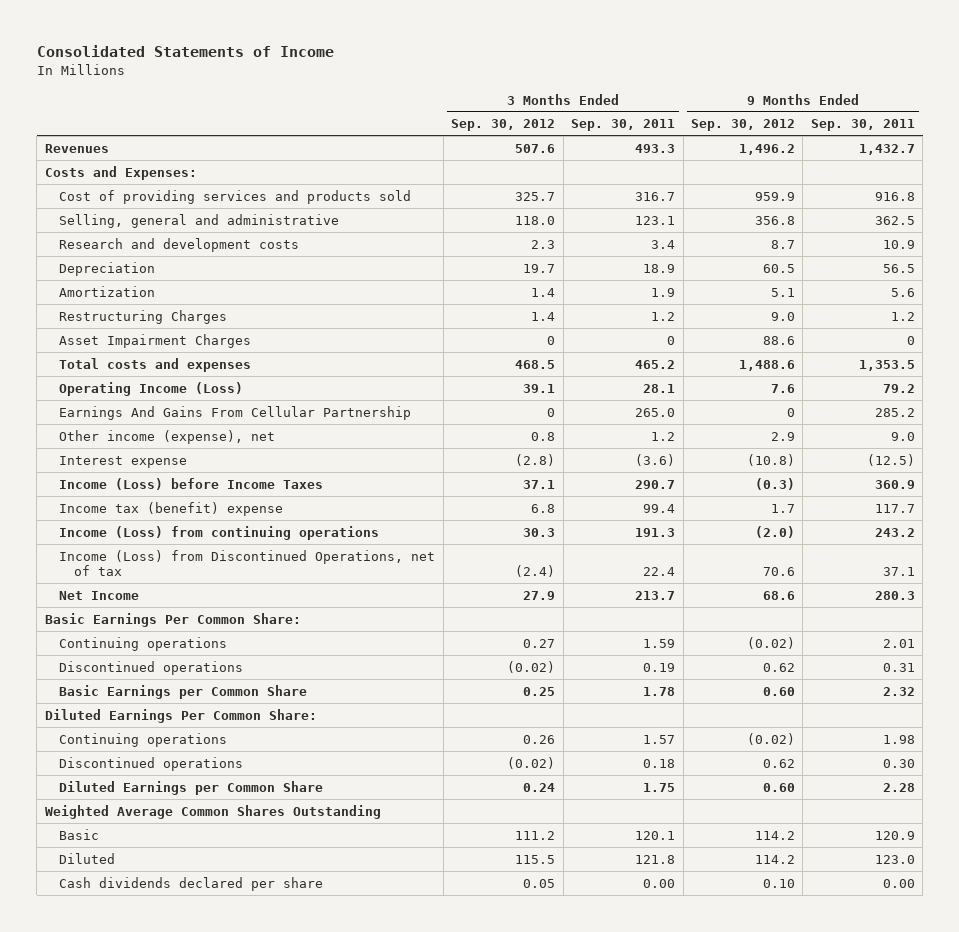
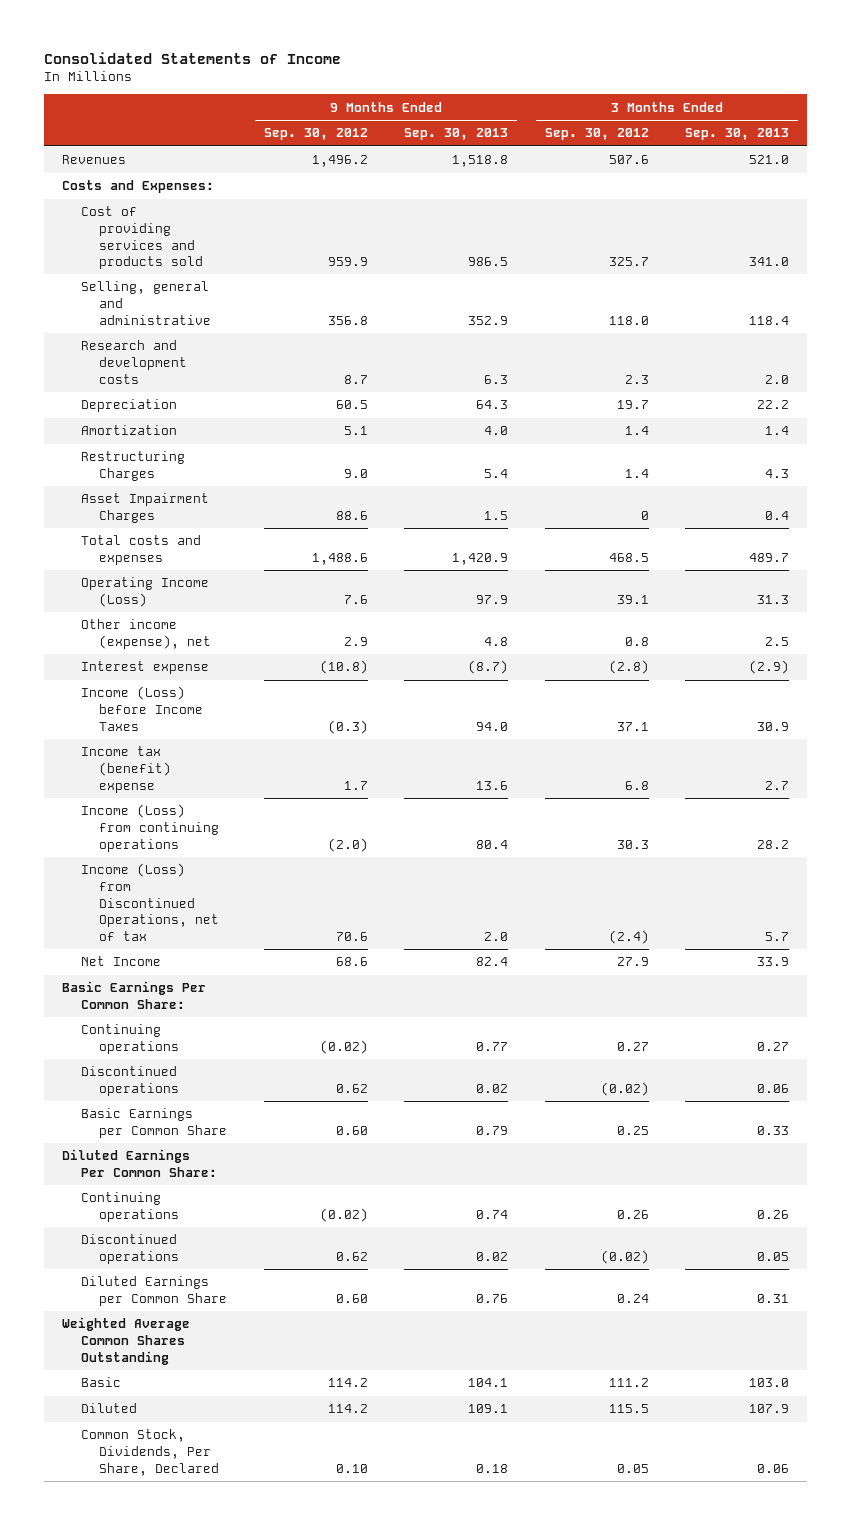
- | 3 Months Ended Sep. 30, 2012 | 3 Months Ended Sep. 30, 2011 | 9 Months Ended Sep. 30, 2012 | 9 Months Ended Sep. 30, 2011
+ | 9 Months Ended Sep. 30, 2012 | 9 Months Ended Sep. 30, 2013 | 3 Months Ended Sep. 30, 2012 | 3 Months Ended Sep. 30, 2013
- Earnings And Gains From Cellular Partnership | 0 | 265.0 | 0 | 285.2
- Cash dividends declared per share | 0.05 | 0.00 | 0.10 | 0.00
+ Common Stock, Dividends, Per Share, Declared | 0.10 | 0.18 | 0.05 | 0.06

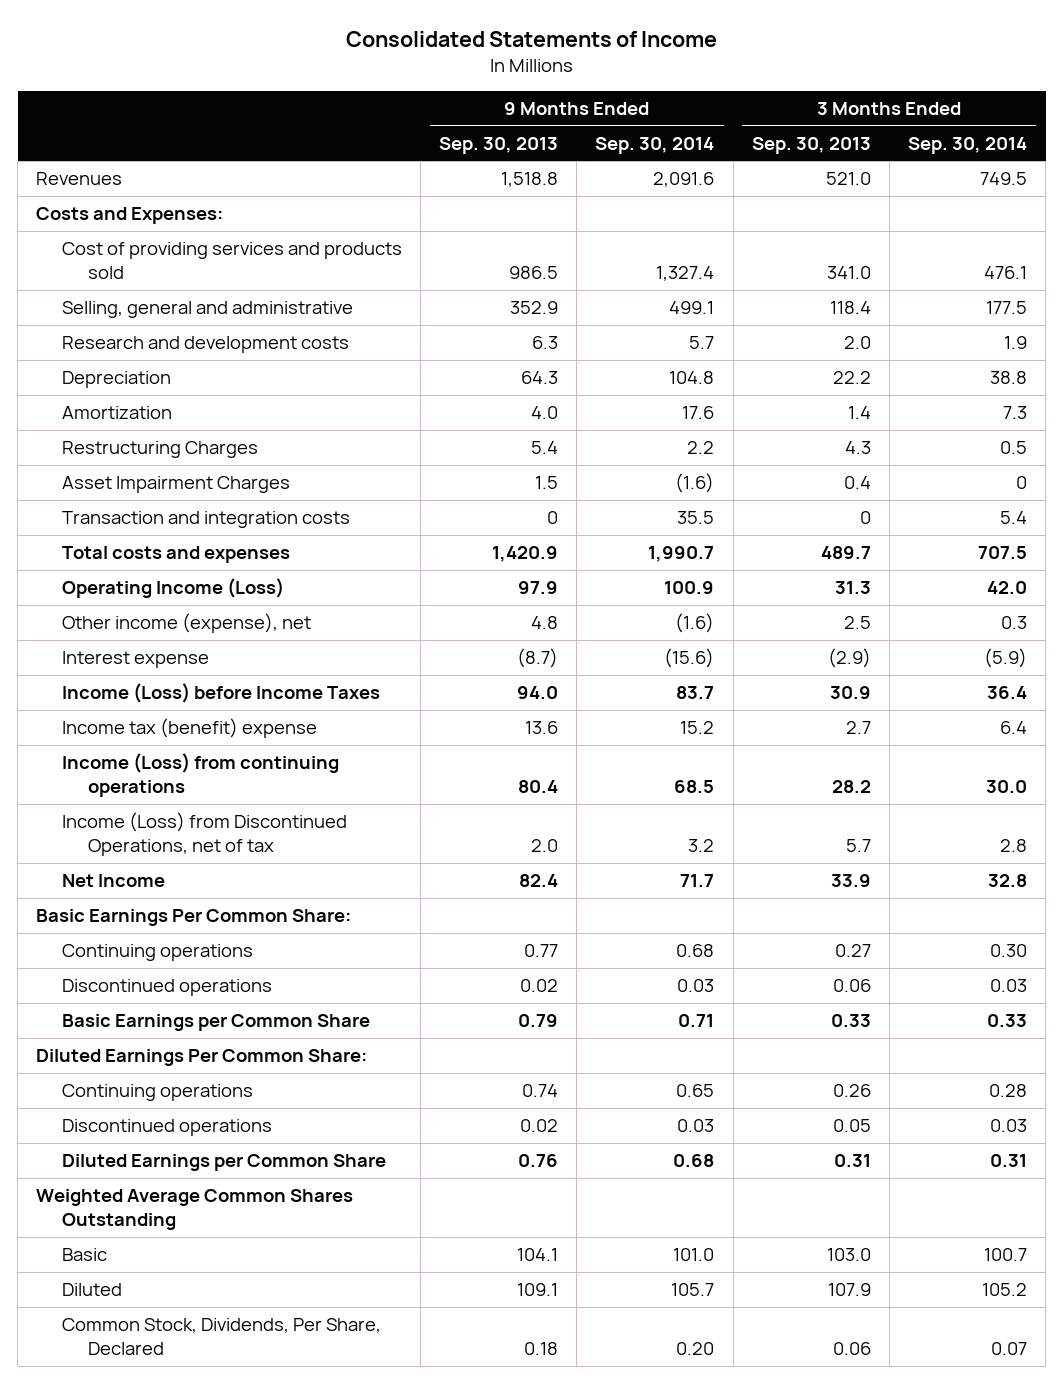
- | 9 Months Ended Sep. 30, 2012 | 9 Months Ended Sep. 30, 2013 | 3 Months Ended Sep. 30, 2012 | 3 Months Ended Sep. 30, 2013
+ | 9 Months Ended Sep. 30, 2013 | 9 Months Ended Sep. 30, 2014 | 3 Months Ended Sep. 30, 2013 | 3 Months Ended Sep. 30, 2014
+ Transaction and integration costs | 0 | 35.5 | 0 | 5.4

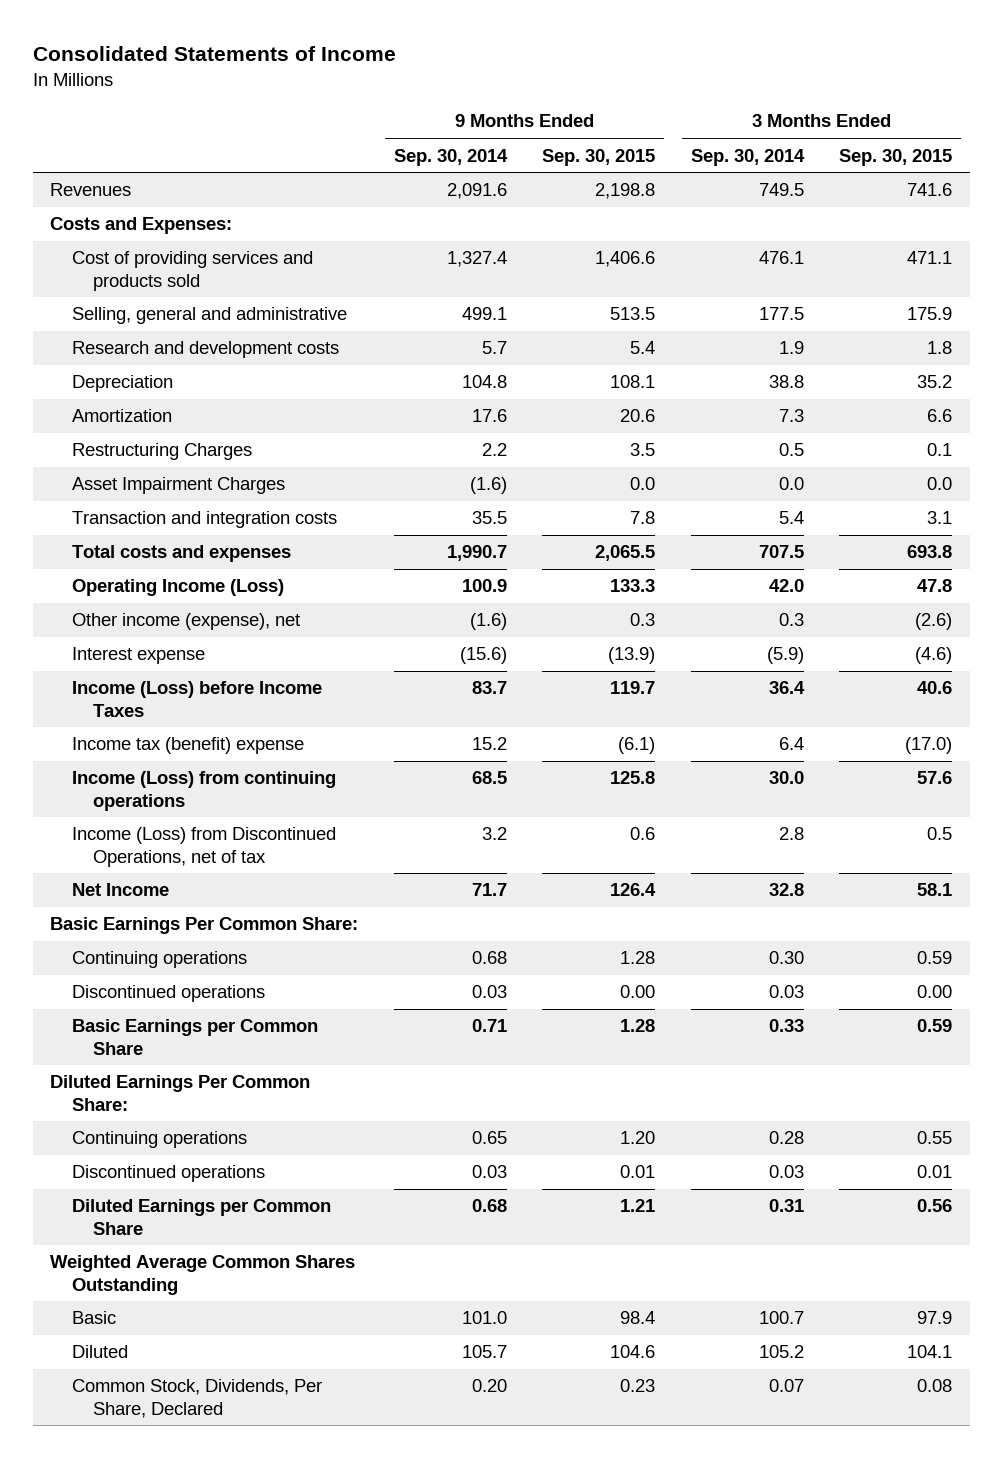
- | 9 Months Ended Sep. 30, 2013 | 9 Months Ended Sep. 30, 2014 | 3 Months Ended Sep. 30, 2013 | 3 Months Ended Sep. 30, 2014
+ | 9 Months Ended Sep. 30, 2014 | 9 Months Ended Sep. 30, 2015 | 3 Months Ended Sep. 30, 2014 | 3 Months Ended Sep. 30, 2015
- Asset Impairment Charges | 1.5 | (1.6) | 0.4 | 0
+ Asset Impairment Charges | (1.6) | 0.0 | 0.0 | 0.0

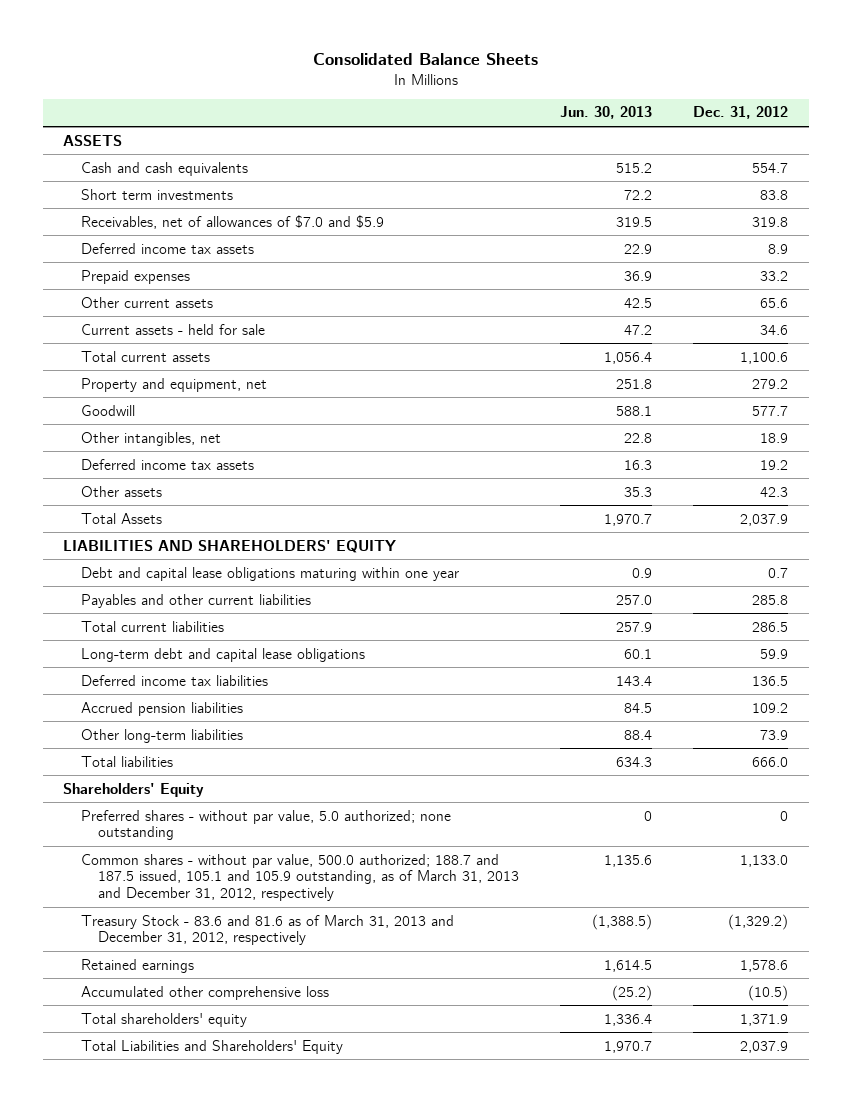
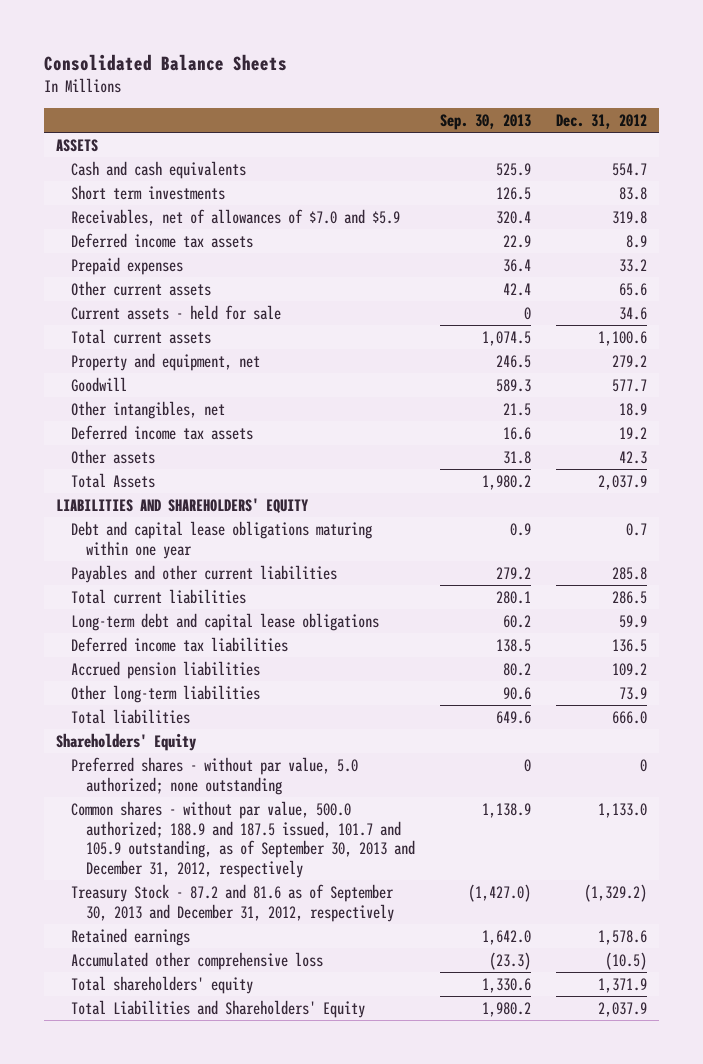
- | Jun. 30, 2013 | Dec. 31, 2012
+ | Sep. 30, 2013 | Dec. 31, 2012
- Common shares - without par value, 500.0 authorized; 188.7 and 187.5 issued, 105.1 and 105.9 outstanding, as of March 31, 2013 and December 31, 2012, respectively | 1,135.6 | 1,133.0
- Treasury Stock - 83.6 and 81.6 as of March 31, 2013 and December 31, 2012, respectively | (1,388.5) | (1,329.2)
+ Common shares - without par value, 500.0 authorized; 188.9 and 187.5 issued, 101.7 and 105.9 outstanding, as of September 30, 2013 and December 31, 2012, respectively | 1,138.9 | 1,133.0
+ Treasury Stock - 87.2 and 81.6 as of September 30, 2013 and December 31, 2012, respectively | (1,427.0) | (1,329.2)

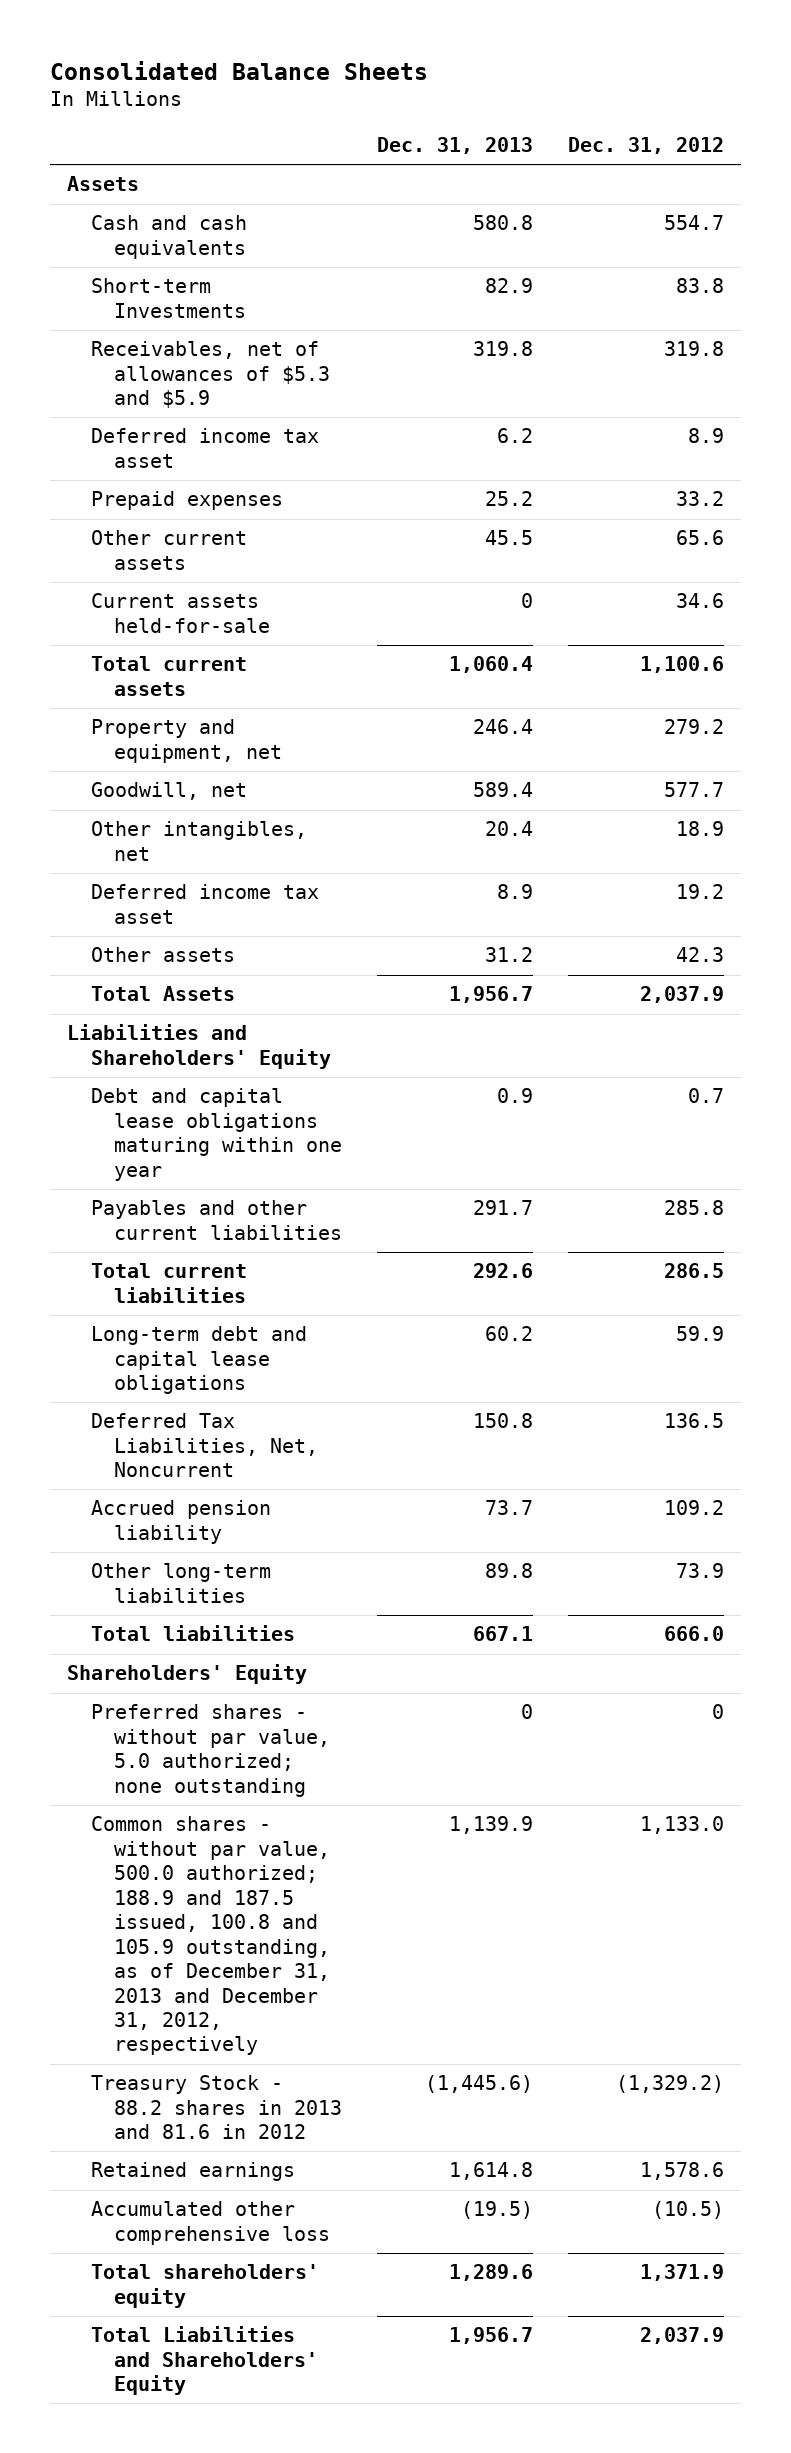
- | Sep. 30, 2013 | Dec. 31, 2012
+ | Dec. 31, 2013 | Dec. 31, 2012
- ASSETS
+ Assets
- Short term investments | 126.5 | 83.8
- Receivables, net of allowances of $7.0 and $5.9 | 320.4 | 319.8
- Deferred income tax assets | 22.9 | 8.9
+ Short-term Investments | 82.9 | 83.8
+ Receivables, net of allowances of $5.3 and $5.9 | 319.8 | 319.8
+ Deferred income tax asset | 6.2 | 8.9
- Current assets - held for sale | 0 | 34.6
+ Current assets held-for-sale | 0 | 34.6
- Goodwill | 589.3 | 577.7
+ Goodwill, net | 589.4 | 577.7
- Deferred income tax assets | 16.6 | 19.2
+ Deferred income tax asset | 8.9 | 19.2
- LIABILITIES AND SHAREHOLDERS' EQUITY
+ Liabilities and Shareholders' Equity
- Deferred income tax liabilities | 138.5 | 136.5
- Accrued pension liabilities | 80.2 | 109.2
+ Deferred Tax Liabilities, Net, Noncurrent | 150.8 | 136.5
+ Accrued pension liability | 73.7 | 109.2
- Common shares - without par value, 500.0 authorized; 188.9 and 187.5 issued, 101.7 and 105.9 outstanding, as of September 30, 2013 and December 31, 2012, respectively | 1,138.9 | 1,133.0
- Treasury Stock - 87.2 and 81.6 as of September 30, 2013 and December 31, 2012, respectively | (1,427.0) | (1,329.2)
+ Common shares - without par value, 500.0 authorized; 188.9 and 187.5 issued, 100.8 and 105.9 outstanding, as of December 31, 2013 and December 31, 2012, respectively | 1,139.9 | 1,133.0
+ Treasury Stock - 88.2 shares in 2013 and 81.6 in 2012 | (1,445.6) | (1,329.2)

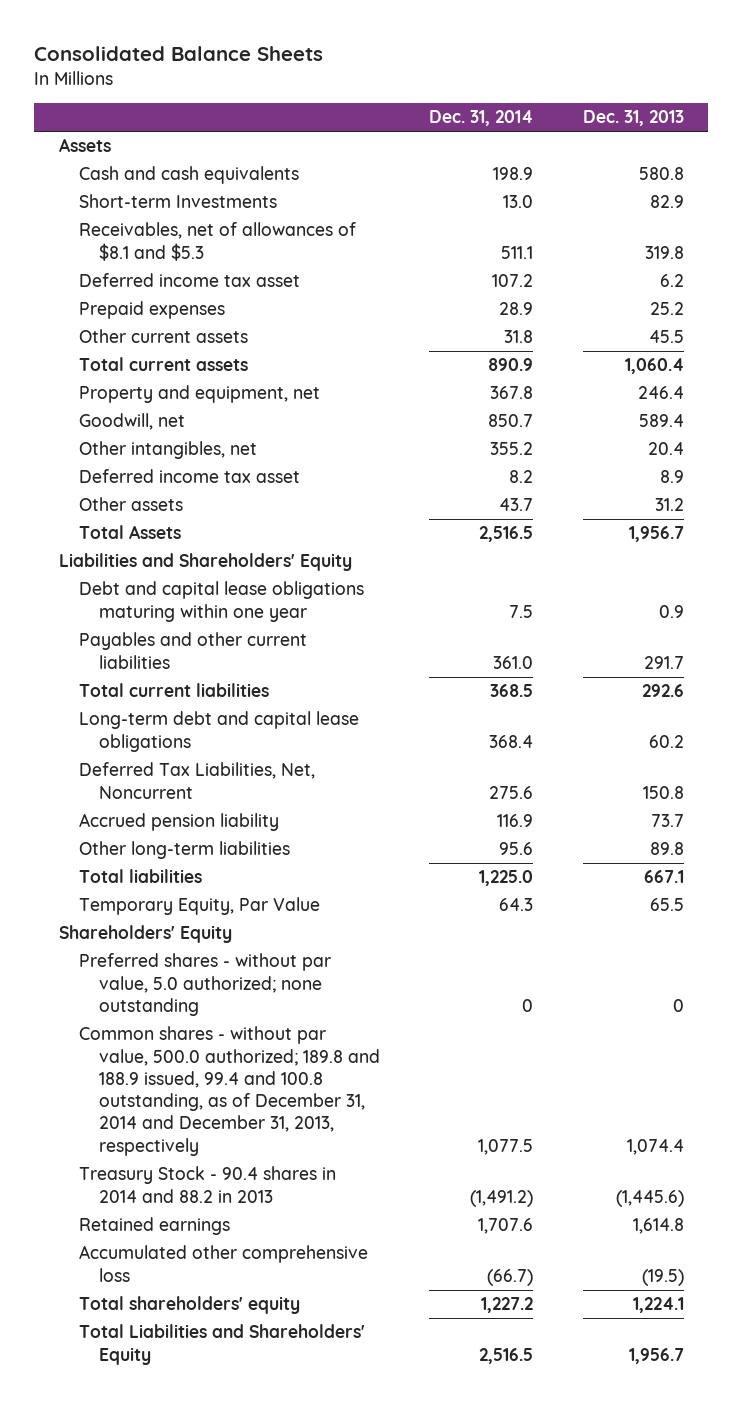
- | Dec. 31, 2013 | Dec. 31, 2012
+ | Dec. 31, 2014 | Dec. 31, 2013
- Receivables, net of allowances of $5.3 and $5.9 | 319.8 | 319.8
+ Receivables, net of allowances of $8.1 and $5.3 | 511.1 | 319.8
- Current assets held-for-sale | 0 | 34.6
+ Temporary Equity, Par Value | 64.3 | 65.5
- Common shares - without par value, 500.0 authorized; 188.9 and 187.5 issued, 100.8 and 105.9 outstanding, as of December 31, 2013 and December 31, 2012, respectively | 1,139.9 | 1,133.0
- Treasury Stock - 88.2 shares in 2013 and 81.6 in 2012 | (1,445.6) | (1,329.2)
+ Common shares - without par value, 500.0 authorized; 189.8 and 188.9 issued, 99.4 and 100.8 outstanding, as of December 31, 2014 and December 31, 2013, respectively | 1,077.5 | 1,074.4
+ Treasury Stock - 90.4 shares in 2014 and 88.2 in 2013 | (1,491.2) | (1,445.6)
- Total shareholders' equity | 1,289.6 | 1,371.9
+ Total shareholders' equity | 1,227.2 | 1,224.1

